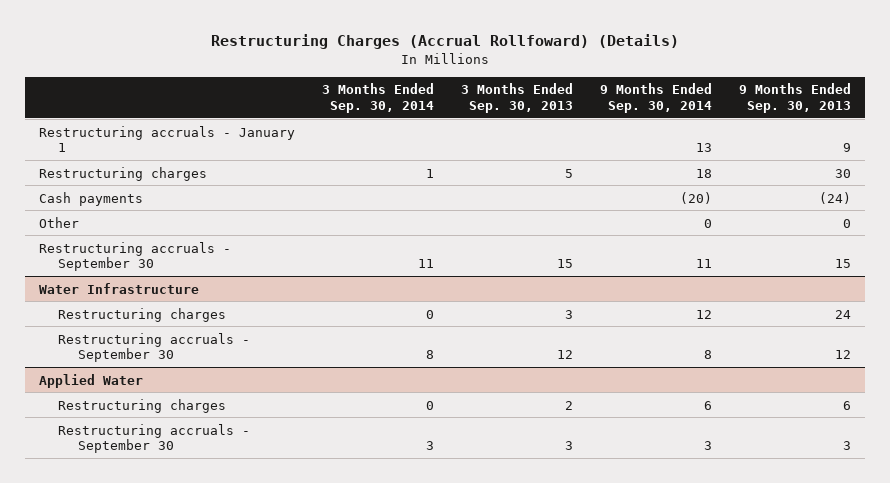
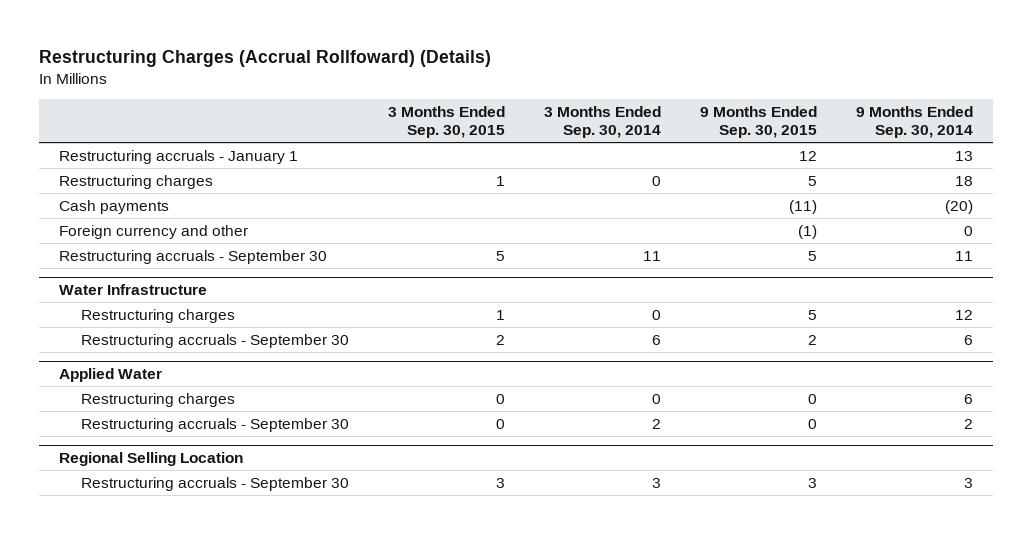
- | 3 Months Ended Sep. 30, 2014 | 3 Months Ended Sep. 30, 2013 | 9 Months Ended Sep. 30, 2014 | 9 Months Ended Sep. 30, 2013
+ | 3 Months Ended Sep. 30, 2015 | 3 Months Ended Sep. 30, 2014 | 9 Months Ended Sep. 30, 2015 | 9 Months Ended Sep. 30, 2014
- Restructuring charges | 1 | 5 | 18 | 30
+ Restructuring charges | 1 | 0 | 5 | 18
- Other | | | 0 | 0
+ Foreign currency and other | | | (1) | 0
@ Water Infrastructure
- Restructuring accruals - September 30 | 8 | 12 | 8 | 12
+ Restructuring accruals - September 30 | 2 | 6 | 2 | 6
@ Applied Water
+ Restructuring accruals - September 30 | 0 | 2 | 0 | 2
+ Regional Selling Location

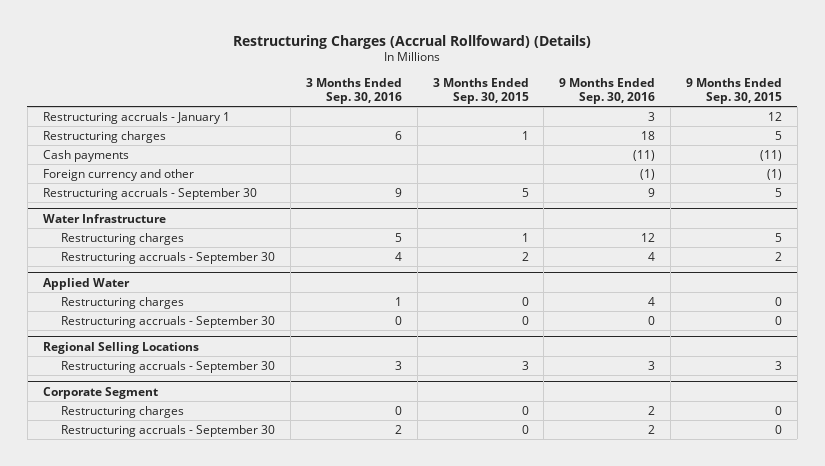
- | 3 Months Ended Sep. 30, 2015 | 3 Months Ended Sep. 30, 2014 | 9 Months Ended Sep. 30, 2015 | 9 Months Ended Sep. 30, 2014
+ | 3 Months Ended Sep. 30, 2016 | 3 Months Ended Sep. 30, 2015 | 9 Months Ended Sep. 30, 2016 | 9 Months Ended Sep. 30, 2015
- Regional Selling Location
+ Regional Selling Locations
+ Corporate Segment
+ Restructuring charges | 0 | 0 | 2 | 0
+ Restructuring accruals - September 30 | 2 | 0 | 2 | 0

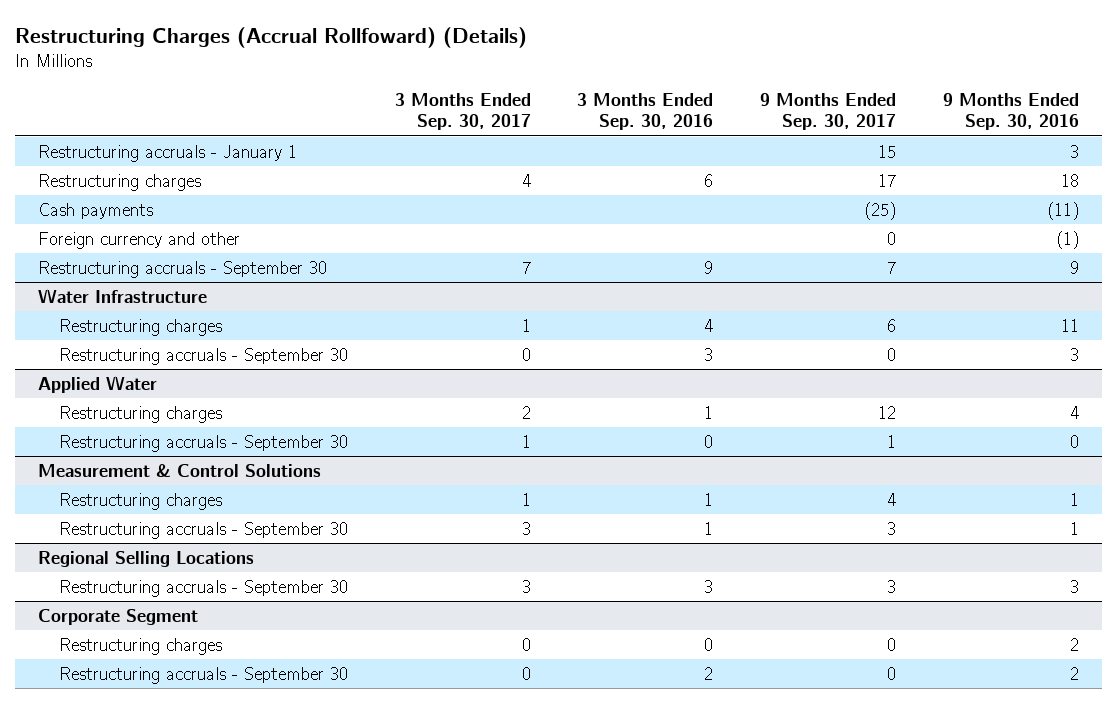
- | 3 Months Ended Sep. 30, 2016 | 3 Months Ended Sep. 30, 2015 | 9 Months Ended Sep. 30, 2016 | 9 Months Ended Sep. 30, 2015
+ | 3 Months Ended Sep. 30, 2017 | 3 Months Ended Sep. 30, 2016 | 9 Months Ended Sep. 30, 2017 | 9 Months Ended Sep. 30, 2016
@ Water Infrastructure
- Restructuring charges | 5 | 1 | 12 | 5
- Restructuring accruals - September 30 | 4 | 2 | 4 | 2
+ Restructuring charges | 1 | 4 | 6 | 11
+ Restructuring accruals - September 30 | 0 | 3 | 0 | 3
+ Measurement & Control Solutions
+ Restructuring charges | 1 | 1 | 4 | 1
+ Restructuring accruals - September 30 | 3 | 1 | 3 | 1

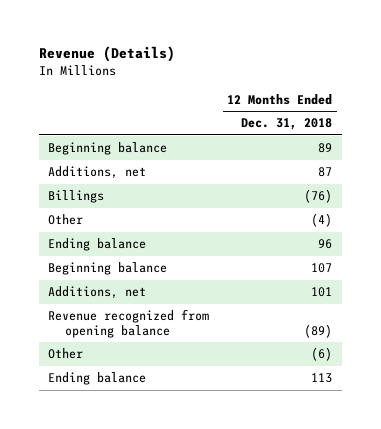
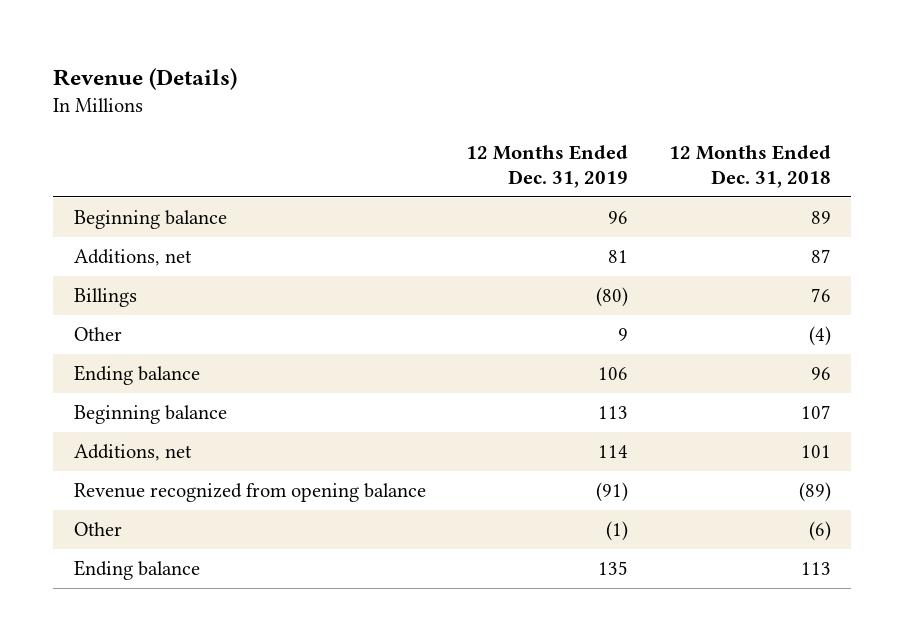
- | 12 Months Ended Dec. 31, 2018
+ | 12 Months Ended Dec. 31, 2019 | 12 Months Ended Dec. 31, 2018
- Billings | (76)
+ Billings | (80) | 76

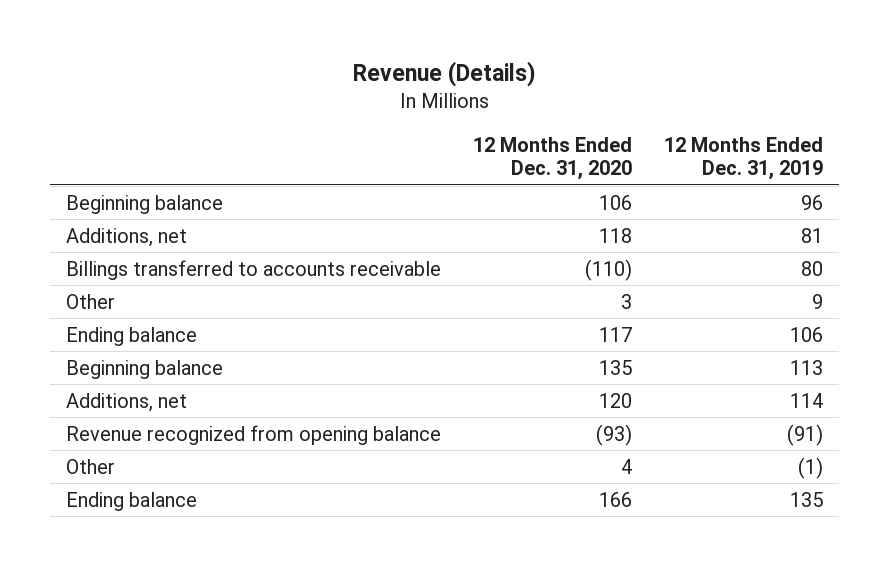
- | 12 Months Ended Dec. 31, 2019 | 12 Months Ended Dec. 31, 2018
+ | 12 Months Ended Dec. 31, 2020 | 12 Months Ended Dec. 31, 2019
- Billings | (80) | 76
+ Billings transferred to accounts receivable | (110) | 80

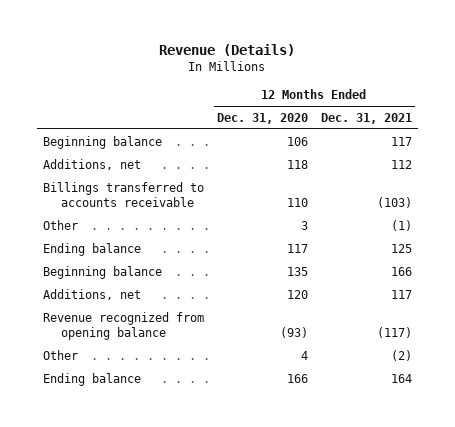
- | 12 Months Ended Dec. 31, 2020 | 12 Months Ended Dec. 31, 2019
+ | 12 Months Ended Dec. 31, 2020 | 12 Months Ended Dec. 31, 2021
- Billings transferred to accounts receivable | (110) | 80
+ Billings transferred to accounts receivable | 110 | (103)

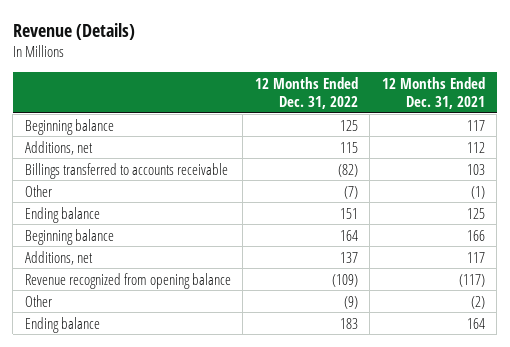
- | 12 Months Ended Dec. 31, 2020 | 12 Months Ended Dec. 31, 2021
+ | 12 Months Ended Dec. 31, 2022 | 12 Months Ended Dec. 31, 2021
- Billings transferred to accounts receivable | 110 | (103)
+ Billings transferred to accounts receivable | (82) | 103

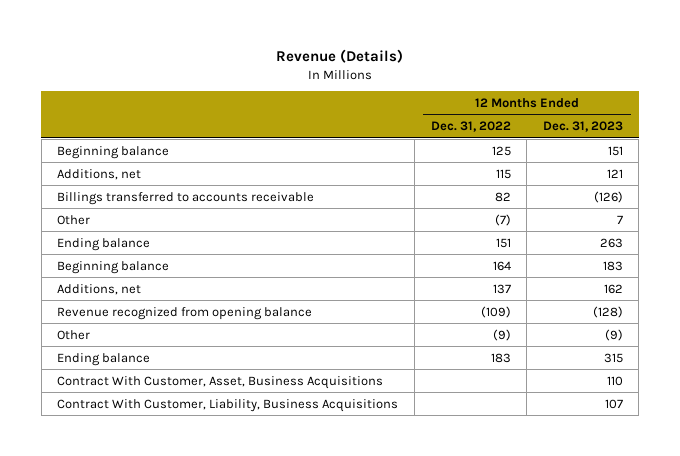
- | 12 Months Ended Dec. 31, 2022 | 12 Months Ended Dec. 31, 2021
+ | 12 Months Ended Dec. 31, 2022 | 12 Months Ended Dec. 31, 2023
- Billings transferred to accounts receivable | (82) | 103
+ Billings transferred to accounts receivable | 82 | (126)
+ Contract With Customer, Asset, Business Acquisitions | | 110
+ Contract With Customer, Liability, Business Acquisitions | | 107

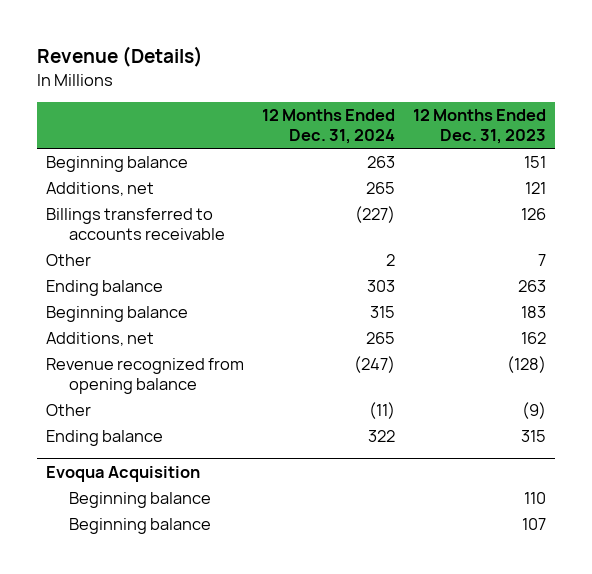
- | 12 Months Ended Dec. 31, 2022 | 12 Months Ended Dec. 31, 2023
+ | 12 Months Ended Dec. 31, 2024 | 12 Months Ended Dec. 31, 2023
- Billings transferred to accounts receivable | 82 | (126)
+ Billings transferred to accounts receivable | (227) | 126
- Contract With Customer, Asset, Business Acquisitions | | 110
- Contract With Customer, Liability, Business Acquisitions | | 107
+ Evoqua Acquisition
+ Beginning balance | | 110
+ Beginning balance | | 107

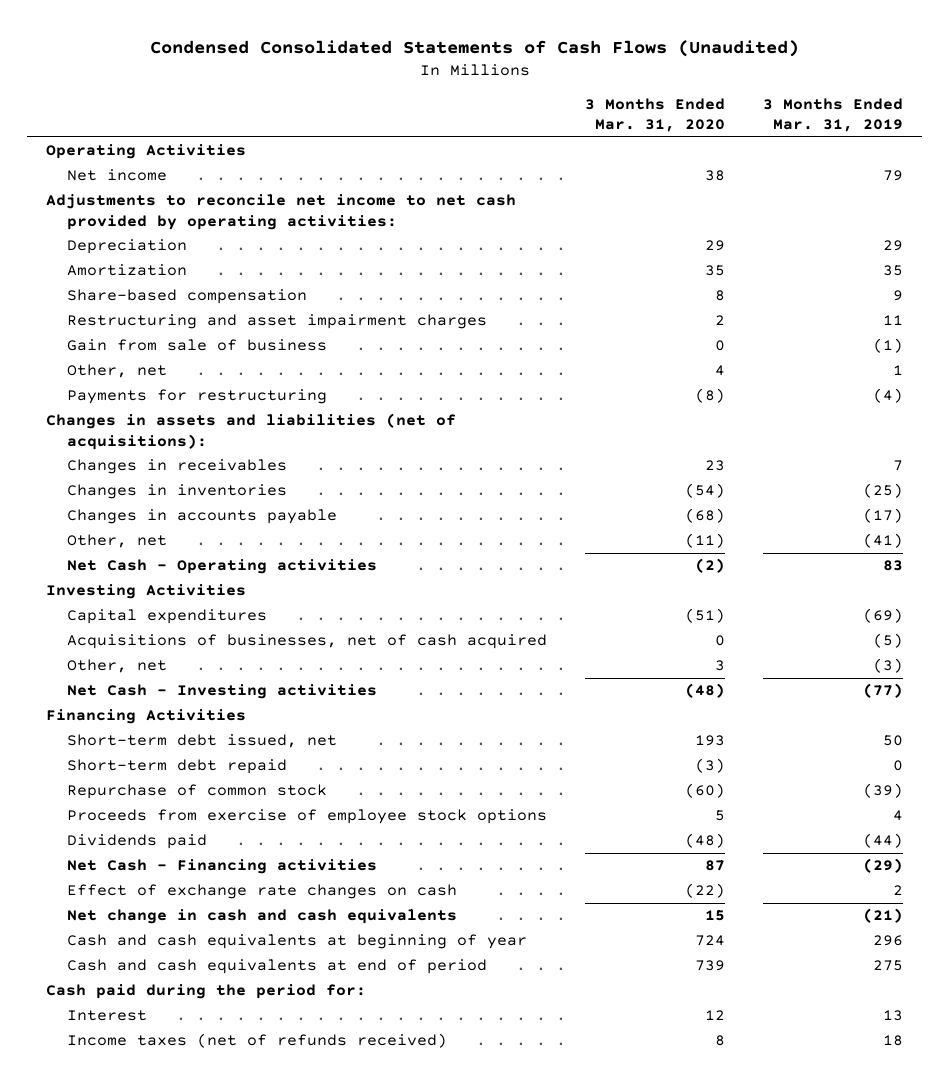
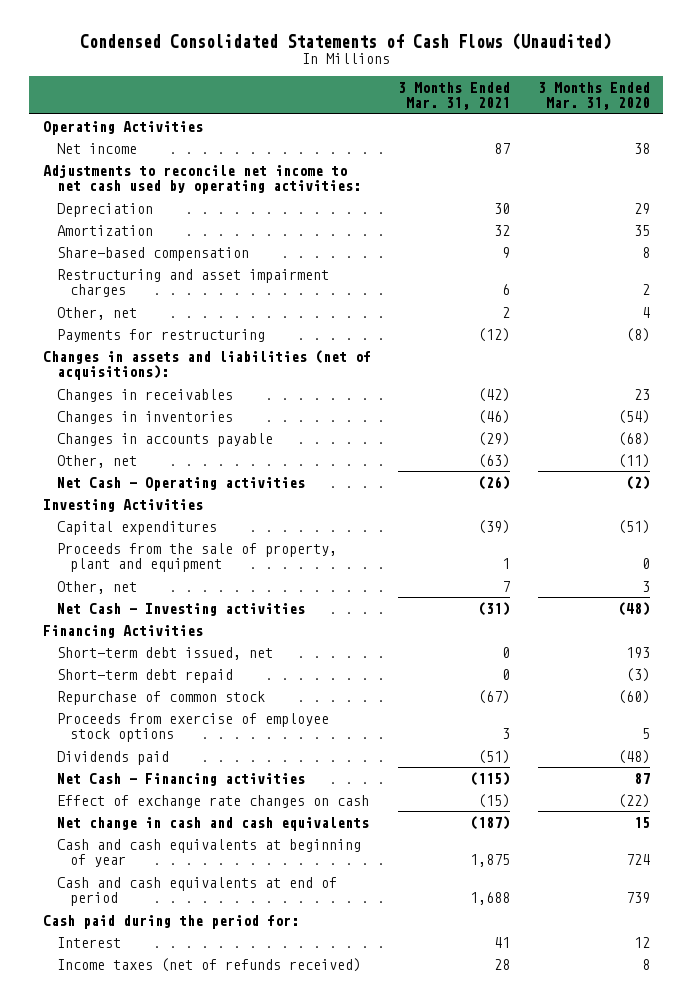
- | 3 Months Ended Mar. 31, 2020 | 3 Months Ended Mar. 31, 2019
+ | 3 Months Ended Mar. 31, 2021 | 3 Months Ended Mar. 31, 2020
- Adjustments to reconcile net income to net cash provided by operating activities:
+ Adjustments to reconcile net income to net cash used by operating activities:
- Gain from sale of business | 0 | (1)
- Acquisitions of businesses, net of cash acquired | 0 | (5)
+ Proceeds from the sale of property, plant and equipment | 1 | 0

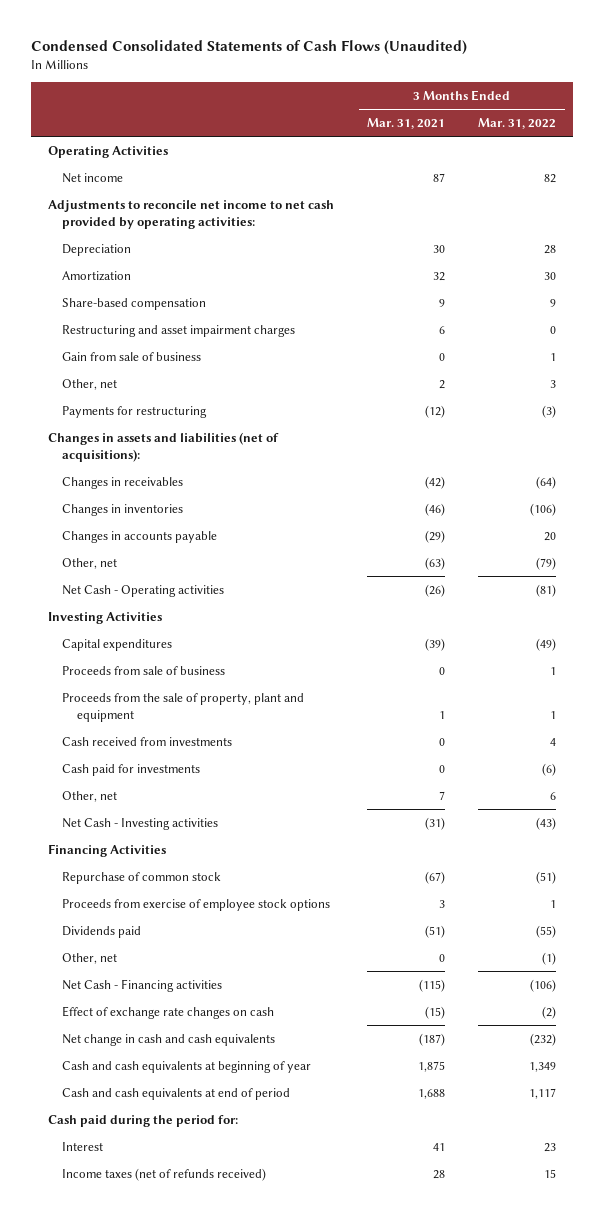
- | 3 Months Ended Mar. 31, 2021 | 3 Months Ended Mar. 31, 2020
+ | 3 Months Ended Mar. 31, 2021 | 3 Months Ended Mar. 31, 2022
- Adjustments to reconcile net income to net cash used by operating activities:
+ Adjustments to reconcile net income to net cash provided by operating activities:
+ Gain from sale of business | 0 | 1
+ Proceeds from sale of business | 0 | 1
+ Cash received from investments | 0 | 4
+ Cash paid for investments | 0 | (6)
- Short-term debt issued, net | 0 | 193
- Short-term debt repaid | 0 | (3)
+ Other, net | 0 | (1)

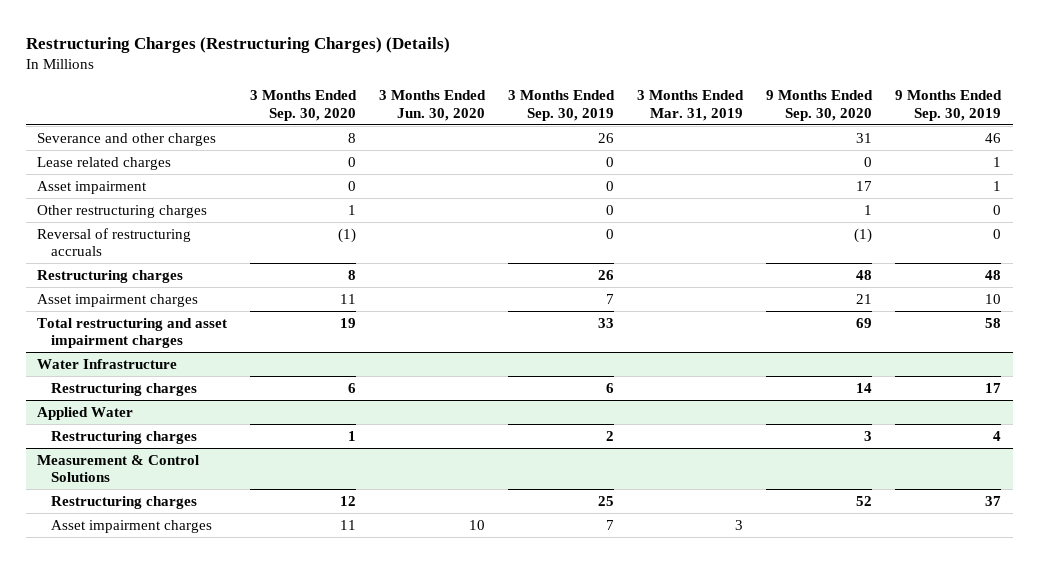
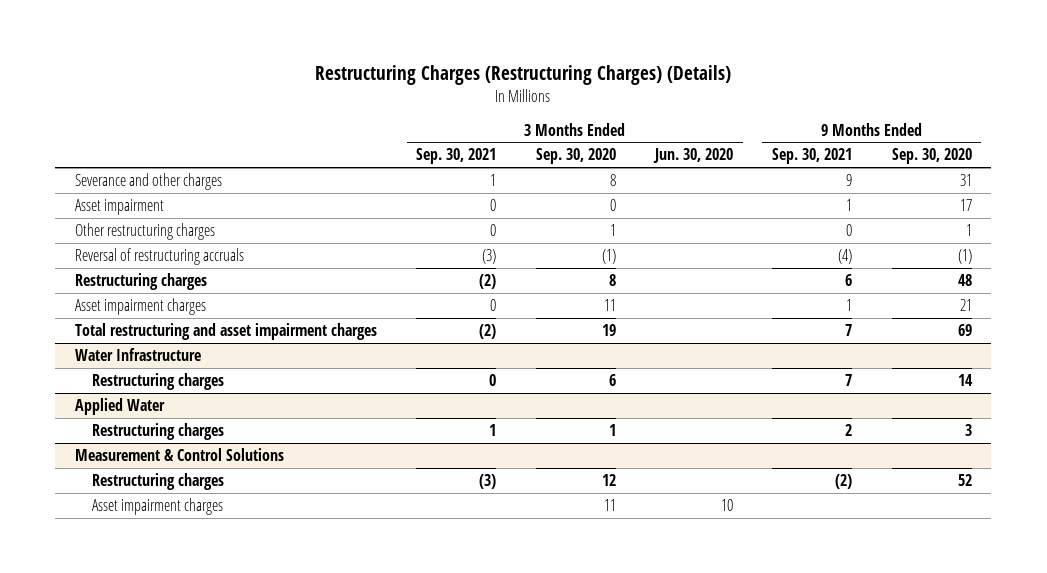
- | 3 Months Ended Sep. 30, 2020 | 3 Months Ended Jun. 30, 2020 | 3 Months Ended Sep. 30, 2019 | 3 Months Ended Mar. 31, 2019 | 9 Months Ended Sep. 30, 2020 | 9 Months Ended Sep. 30, 2019
+ | 3 Months Ended Sep. 30, 2021 | 3 Months Ended Sep. 30, 2020 | 3 Months Ended Jun. 30, 2020 | 9 Months Ended Sep. 30, 2021 | 9 Months Ended Sep. 30, 2020
- Lease related charges | 0 | | 0 | | 0 | 1

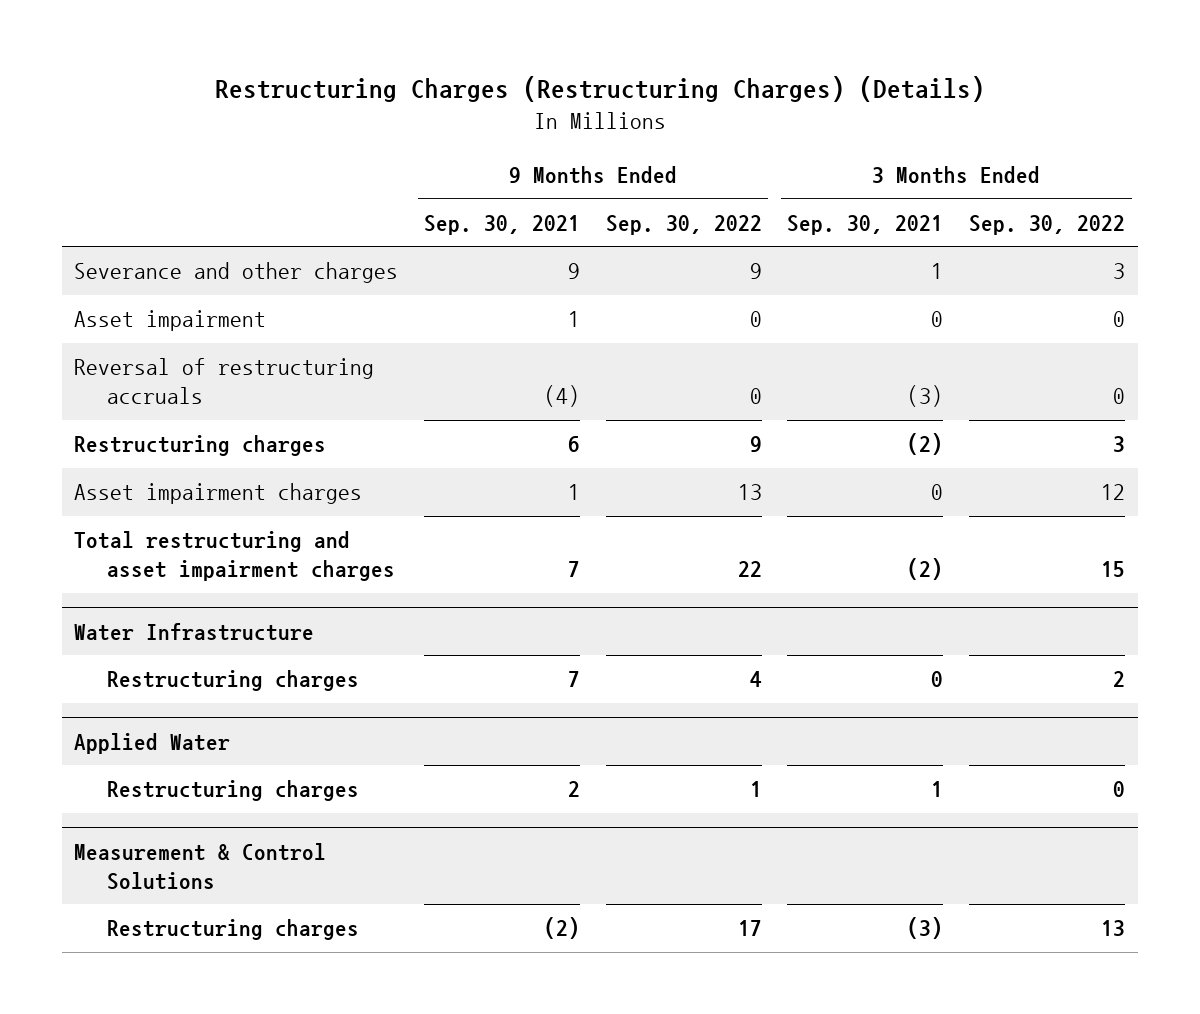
- | 3 Months Ended Sep. 30, 2021 | 3 Months Ended Sep. 30, 2020 | 3 Months Ended Jun. 30, 2020 | 9 Months Ended Sep. 30, 2021 | 9 Months Ended Sep. 30, 2020
+ | 9 Months Ended Sep. 30, 2021 | 9 Months Ended Sep. 30, 2022 | 3 Months Ended Sep. 30, 2021 | 3 Months Ended Sep. 30, 2022
- Other restructuring charges | 0 | 1 | | 0 | 1
@ Measurement & Control Solutions
- Asset impairment charges | | 11 | 10 | |

